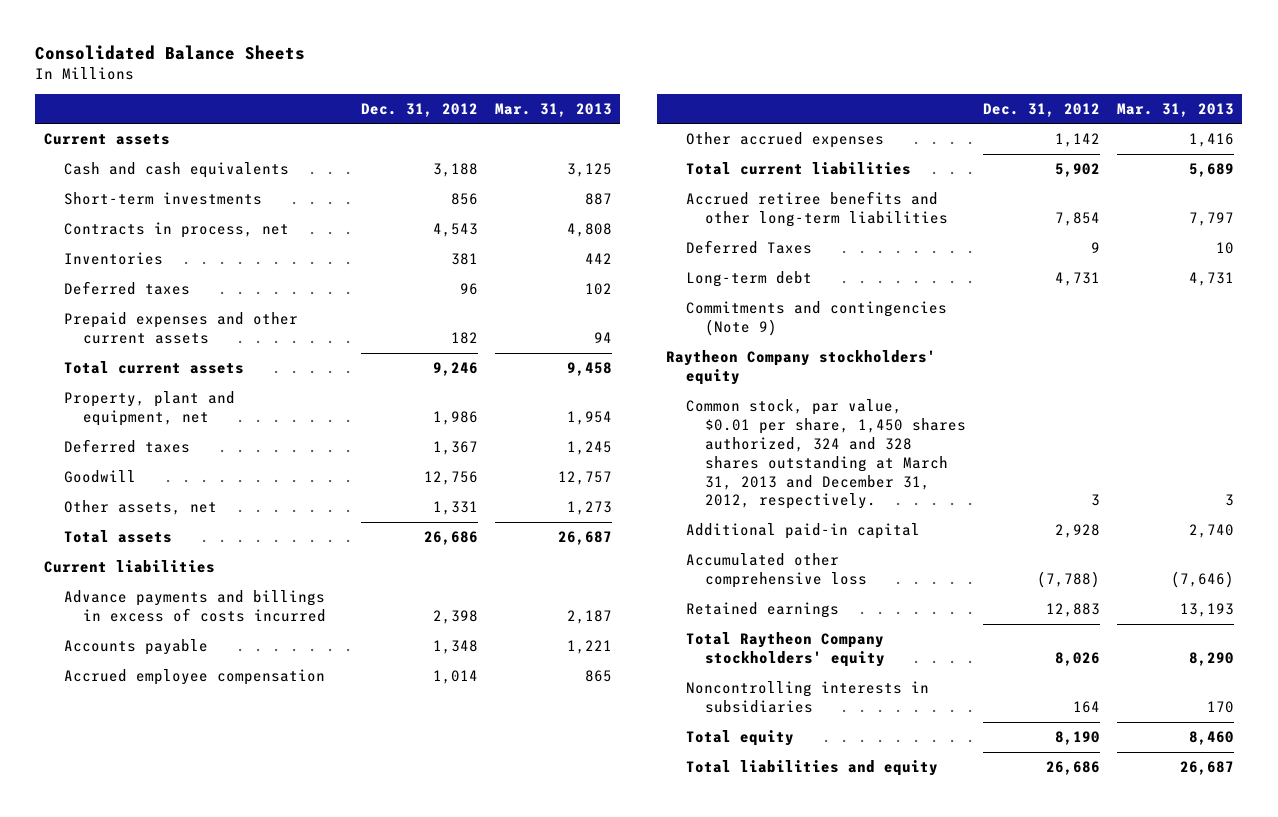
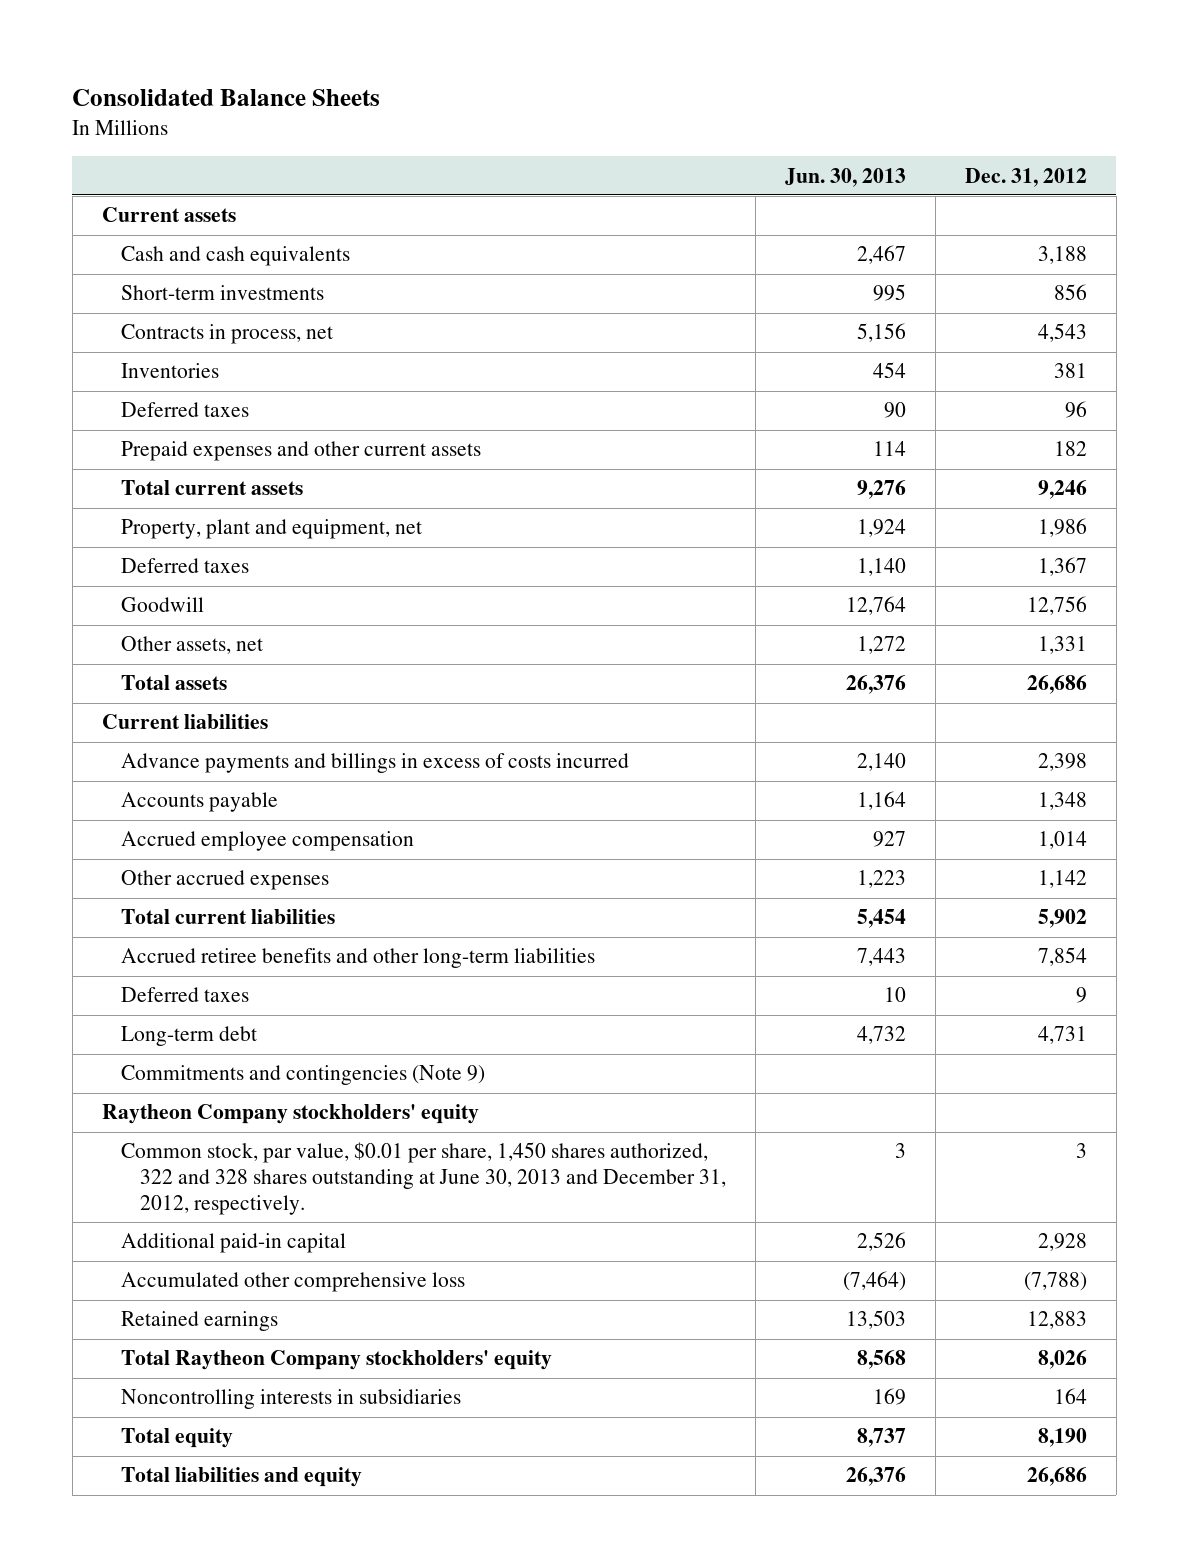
- | Dec. 31, 2012 | Mar. 31, 2013
+ | Jun. 30, 2013 | Dec. 31, 2012
- Deferred Taxes | 9 | 10
+ Deferred taxes | 10 | 9
- Common stock, par value, $0.01 per share, 1,450 shares authorized, 324 and 328 shares outstanding at March 31, 2013 and December 31, 2012, respectively. | 3 | 3
+ Common stock, par value, $0.01 per share, 1,450 shares authorized, 322 and 328 shares outstanding at June 30, 2013 and December 31, 2012, respectively. | 3 | 3

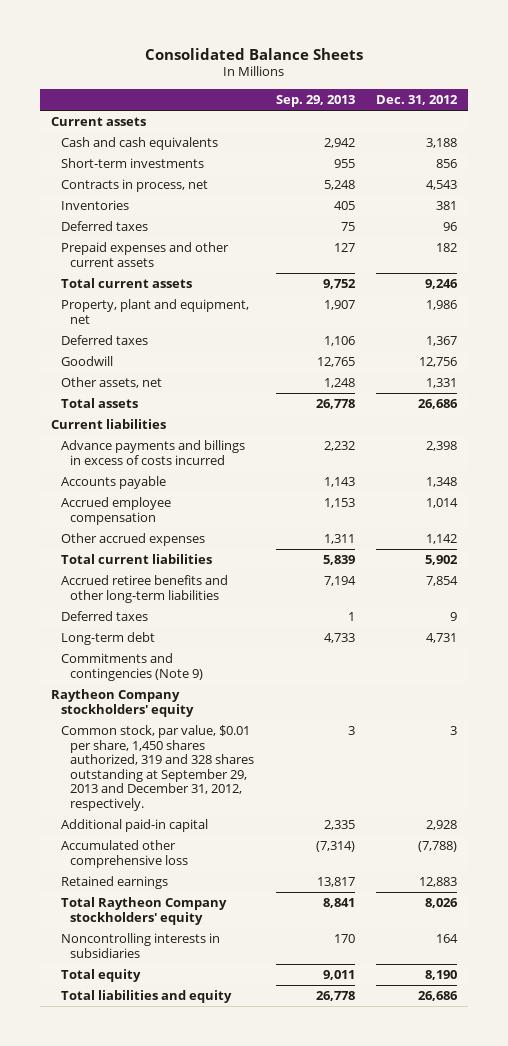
- | Jun. 30, 2013 | Dec. 31, 2012
+ | Sep. 29, 2013 | Dec. 31, 2012
- Common stock, par value, $0.01 per share, 1,450 shares authorized, 322 and 328 shares outstanding at June 30, 2013 and December 31, 2012, respectively. | 3 | 3
+ Common stock, par value, $0.01 per share, 1,450 shares authorized, 319 and 328 shares outstanding at September 29, 2013 and December 31, 2012, respectively. | 3 | 3

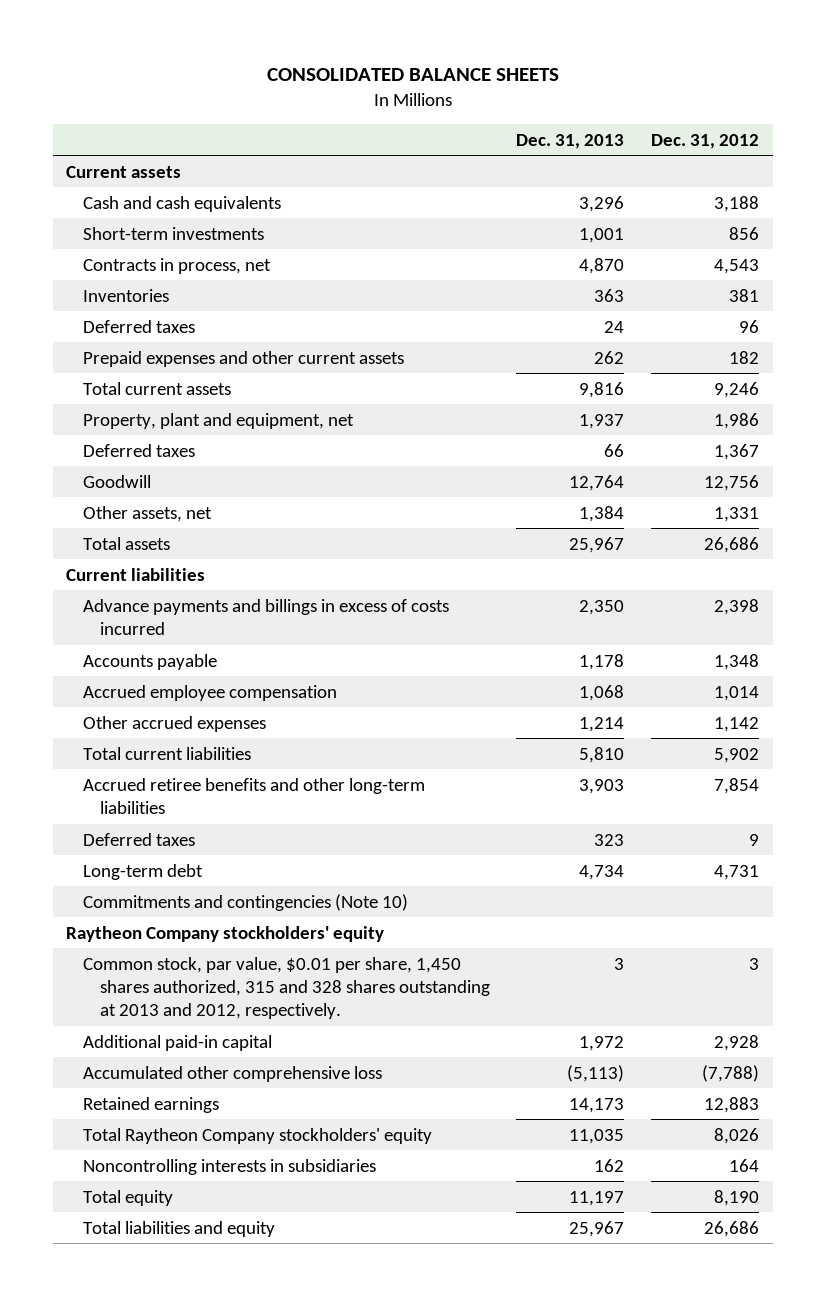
- Consolidated Balance Sheets
+ CONSOLIDATED BALANCE SHEETS
- | Sep. 29, 2013 | Dec. 31, 2012
+ | Dec. 31, 2013 | Dec. 31, 2012
- Commitments and contingencies (Note 9)
+ Commitments and contingencies (Note 10)
- Common stock, par value, $0.01 per share, 1,450 shares authorized, 319 and 328 shares outstanding at September 29, 2013 and December 31, 2012, respectively. | 3 | 3
+ Common stock, par value, $0.01 per share, 1,450 shares authorized, 315 and 328 shares outstanding at 2013 and 2012, respectively. | 3 | 3

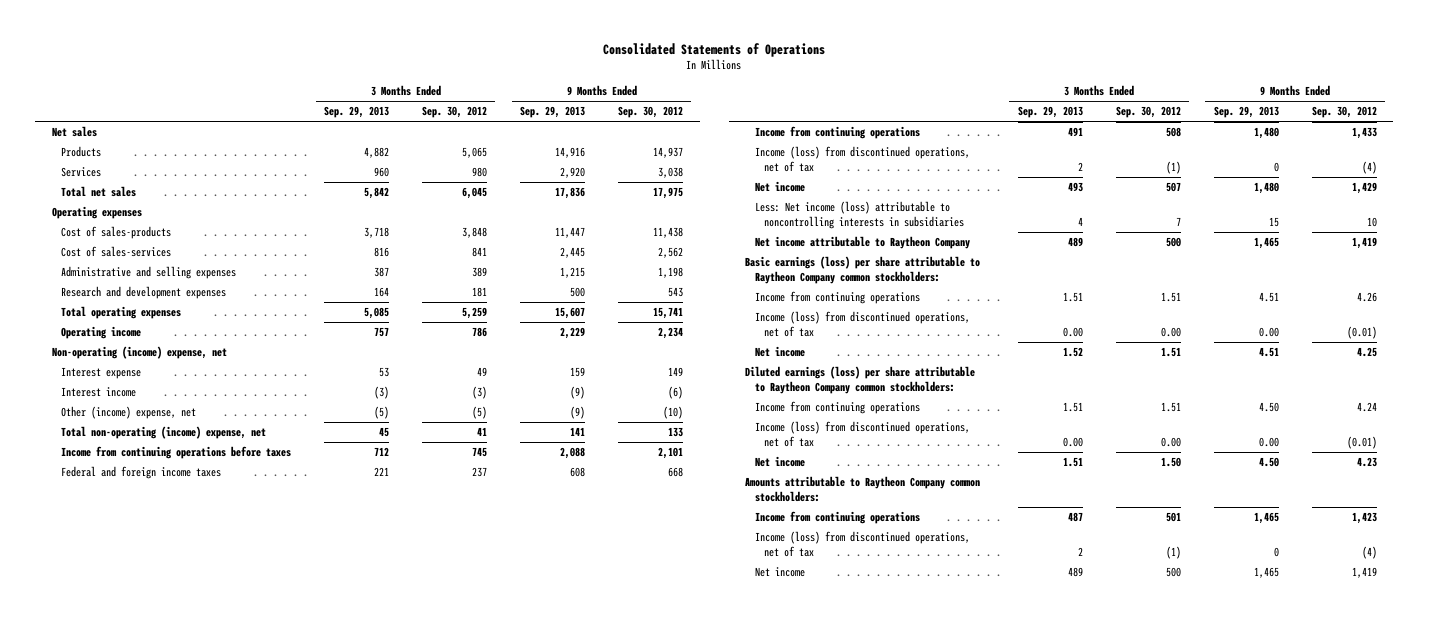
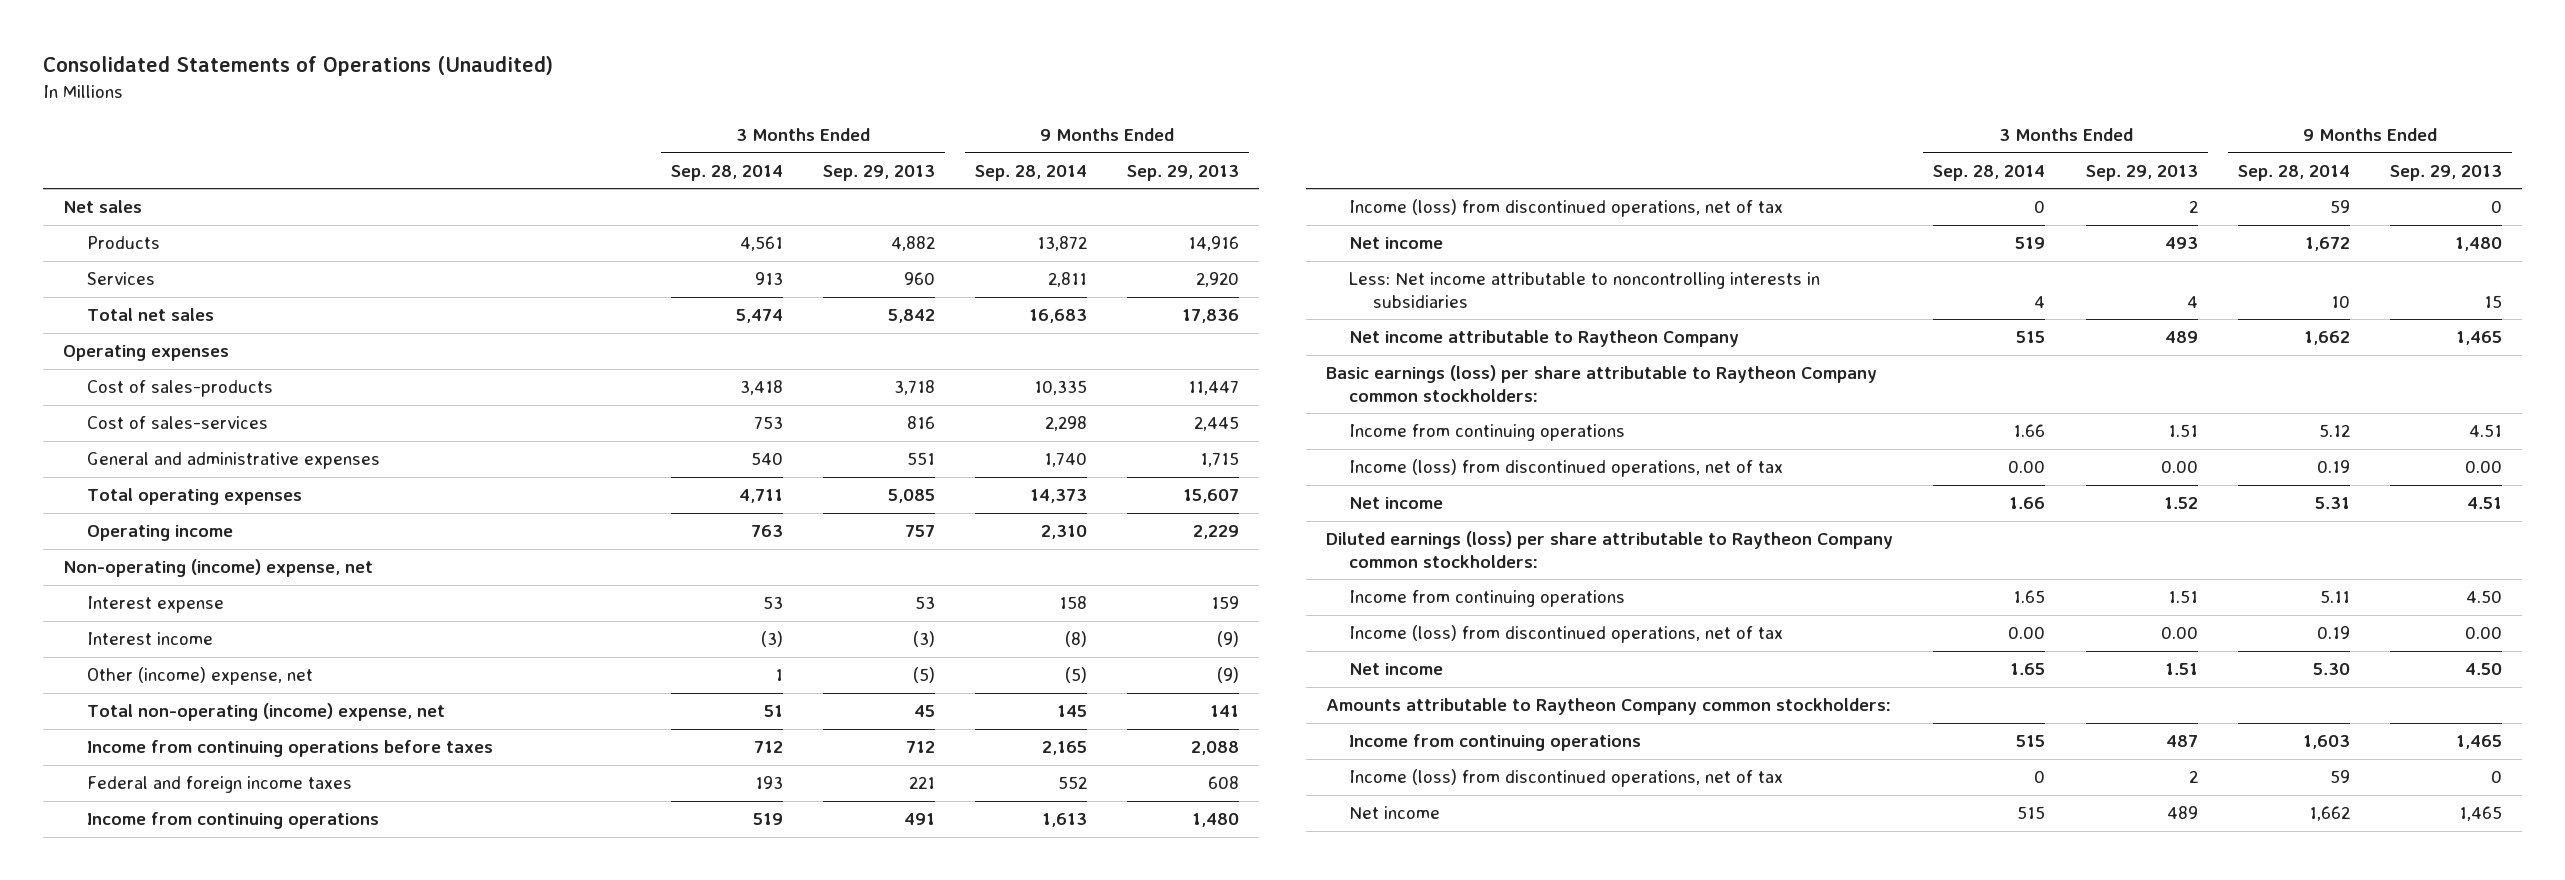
- Consolidated Statements of Operations
+ Consolidated Statements of Operations (Unaudited)
- | 3 Months Ended Sep. 29, 2013 | 3 Months Ended Sep. 30, 2012 | 9 Months Ended Sep. 29, 2013 | 9 Months Ended Sep. 30, 2012
+ | 3 Months Ended Sep. 28, 2014 | 3 Months Ended Sep. 29, 2013 | 9 Months Ended Sep. 28, 2014 | 9 Months Ended Sep. 29, 2013
- Administrative and selling expenses | 387 | 389 | 1,215 | 1,198
- Research and development expenses | 164 | 181 | 500 | 543
+ General and administrative expenses | 540 | 551 | 1,740 | 1,715
- Less: Net income (loss) attributable to noncontrolling interests in subsidiaries | 4 | 7 | 15 | 10
+ Less: Net income attributable to noncontrolling interests in subsidiaries | 4 | 4 | 10 | 15

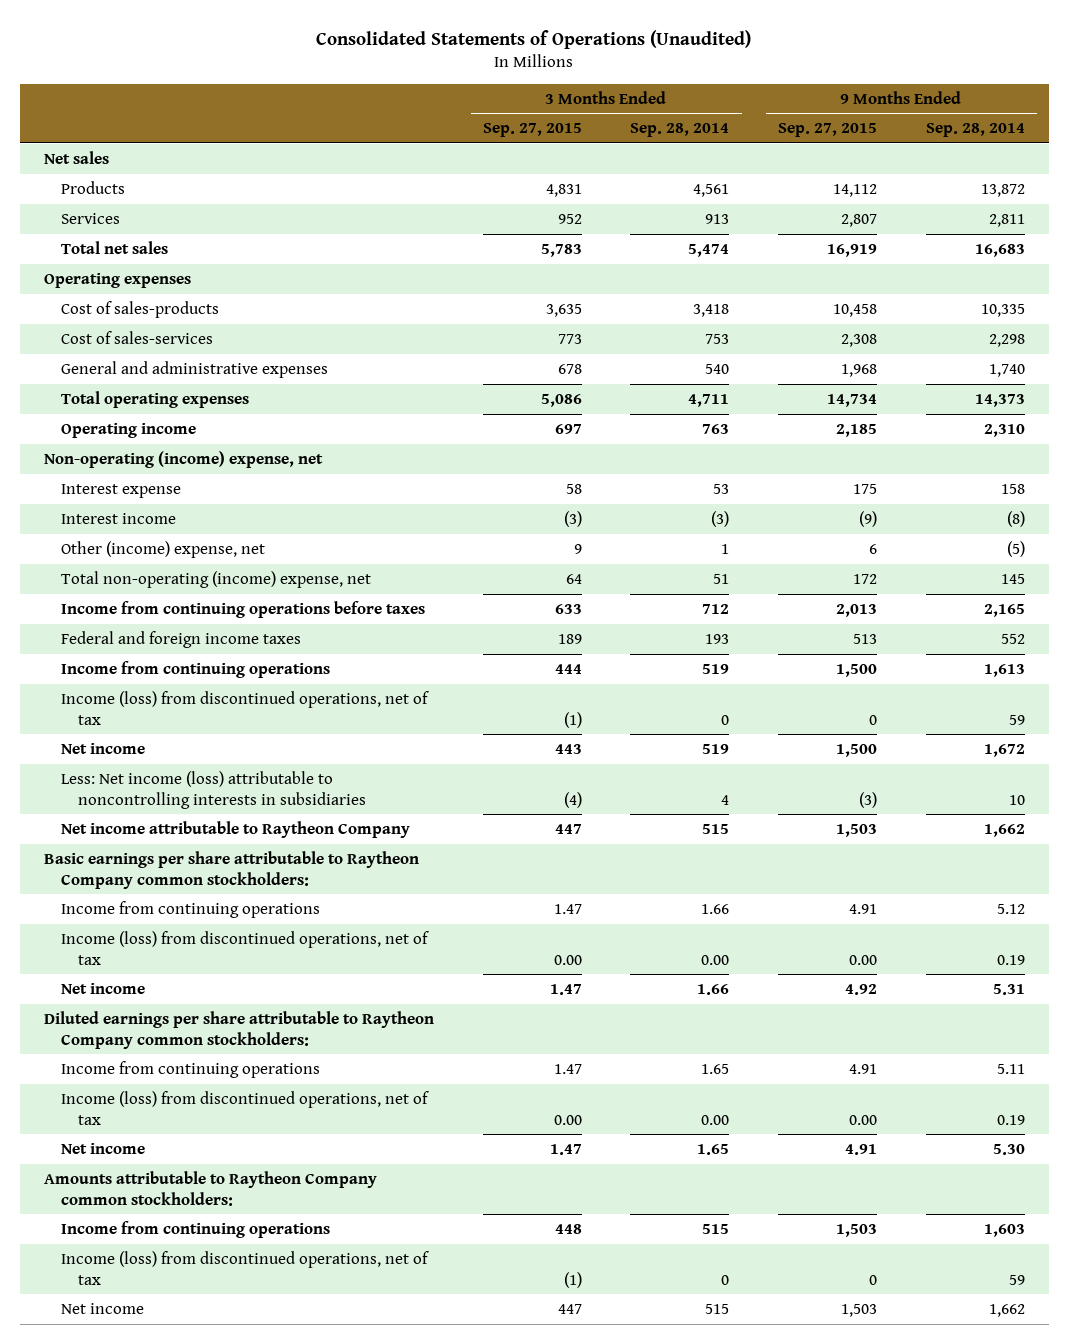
- | 3 Months Ended Sep. 28, 2014 | 3 Months Ended Sep. 29, 2013 | 9 Months Ended Sep. 28, 2014 | 9 Months Ended Sep. 29, 2013
+ | 3 Months Ended Sep. 27, 2015 | 3 Months Ended Sep. 28, 2014 | 9 Months Ended Sep. 27, 2015 | 9 Months Ended Sep. 28, 2014
- Less: Net income attributable to noncontrolling interests in subsidiaries | 4 | 4 | 10 | 15
+ Less: Net income (loss) attributable to noncontrolling interests in subsidiaries | (4) | 4 | (3) | 10
- Basic earnings (loss) per share attributable to Raytheon Company common stockholders:
+ Basic earnings per share attributable to Raytheon Company common stockholders:
- Diluted earnings (loss) per share attributable to Raytheon Company common stockholders:
+ Diluted earnings per share attributable to Raytheon Company common stockholders:

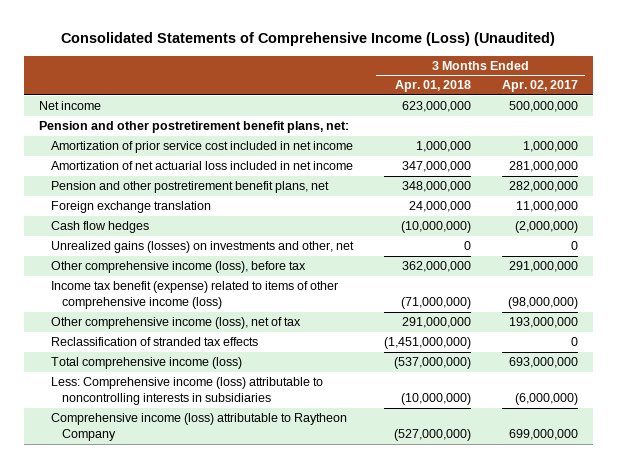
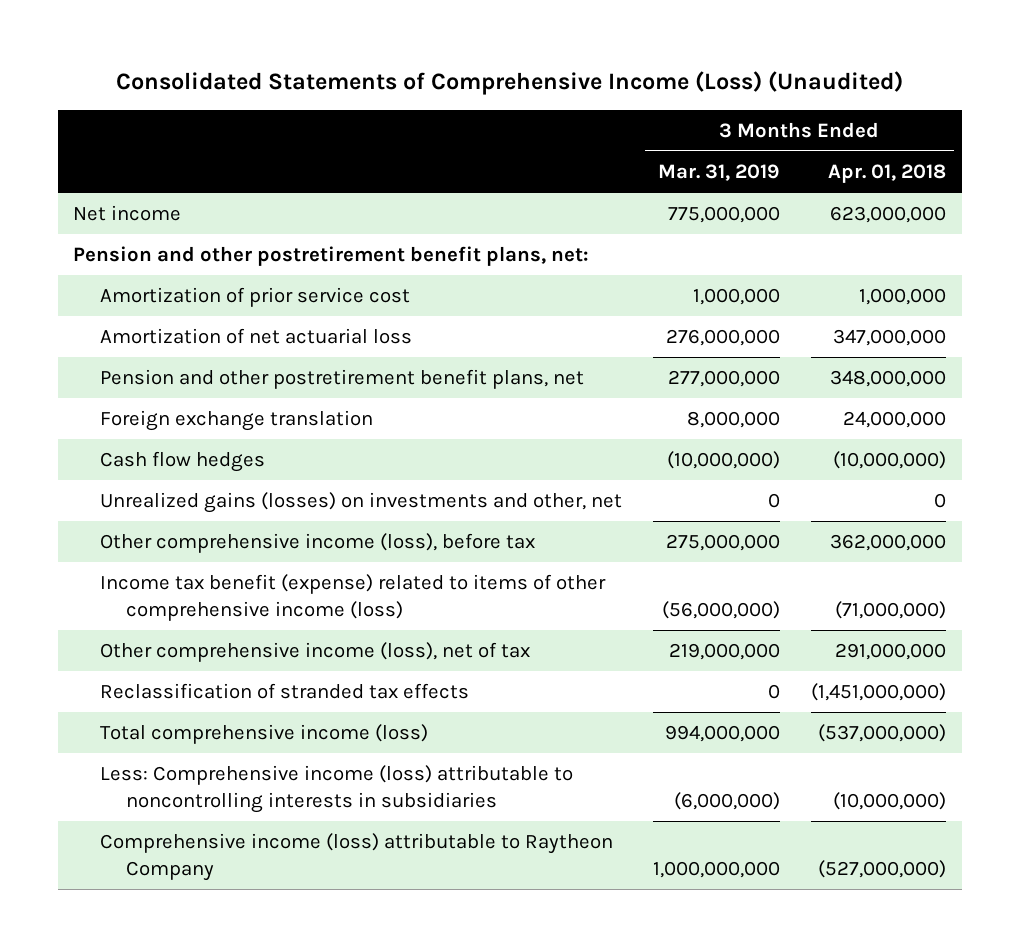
- | 3 Months Ended Apr. 01, 2018 | 3 Months Ended Apr. 02, 2017
+ | 3 Months Ended Mar. 31, 2019 | 3 Months Ended Apr. 01, 2018
- Amortization of prior service cost included in net income | 1,000,000 | 1,000,000
- Amortization of net actuarial loss included in net income | 347,000,000 | 281,000,000
+ Amortization of prior service cost | 1,000,000 | 1,000,000
+ Amortization of net actuarial loss | 276,000,000 | 347,000,000

